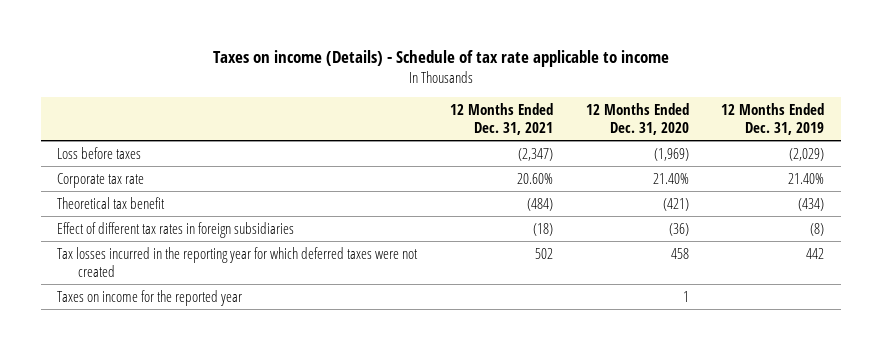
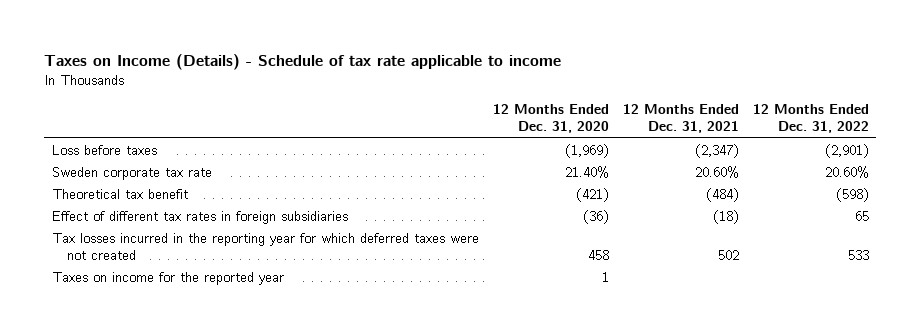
- Taxes on income (Details) - Schedule of tax rate applicable to income
+ Taxes on Income (Details) - Schedule of tax rate applicable to income
- | 12 Months Ended Dec. 31, 2021 | 12 Months Ended Dec. 31, 2020 | 12 Months Ended Dec. 31, 2019
+ | 12 Months Ended Dec. 31, 2020 | 12 Months Ended Dec. 31, 2021 | 12 Months Ended Dec. 31, 2022
- Corporate tax rate | 20.60% | 21.40% | 21.40%
+ Sweden corporate tax rate | 21.40% | 20.60% | 20.60%

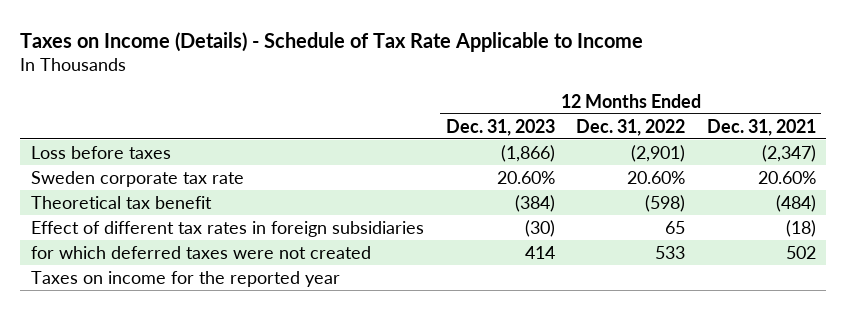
- Taxes on Income (Details) - Schedule of tax rate applicable to income
+ Taxes on Income (Details) - Schedule of Tax Rate Applicable to Income
- | 12 Months Ended Dec. 31, 2020 | 12 Months Ended Dec. 31, 2021 | 12 Months Ended Dec. 31, 2022
+ | 12 Months Ended Dec. 31, 2023 | 12 Months Ended Dec. 31, 2022 | 12 Months Ended Dec. 31, 2021
- Tax losses incurred in the reporting year for which deferred taxes were not created | 458 | 502 | 533
+ for which deferred taxes were not created | 414 | 533 | 502

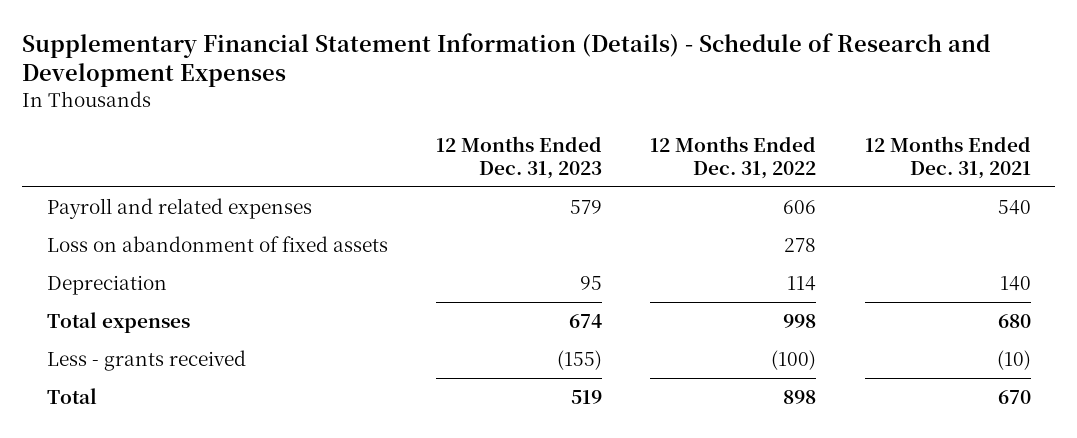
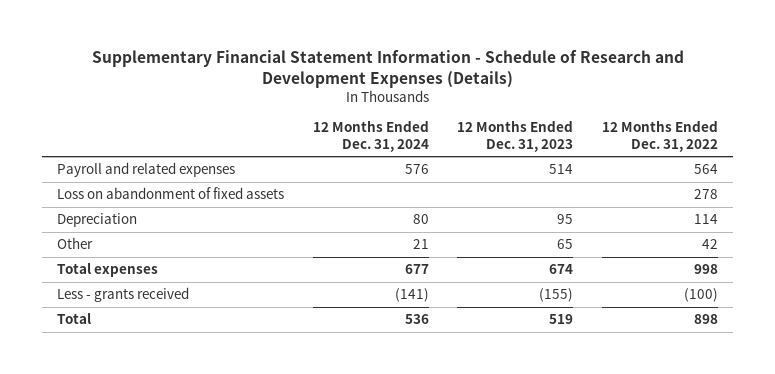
- Supplementary Financial Statement Information (Details) - Schedule of Research and Development Expenses
+ Supplementary Financial Statement Information - Schedule of Research and Development Expenses (Details)
- | 12 Months Ended Dec. 31, 2023 | 12 Months Ended Dec. 31, 2022 | 12 Months Ended Dec. 31, 2021
+ | 12 Months Ended Dec. 31, 2024 | 12 Months Ended Dec. 31, 2023 | 12 Months Ended Dec. 31, 2022
- Payroll and related expenses | 579 | 606 | 540
+ Payroll and related expenses | 576 | 514 | 564
+ Other | 21 | 65 | 42

